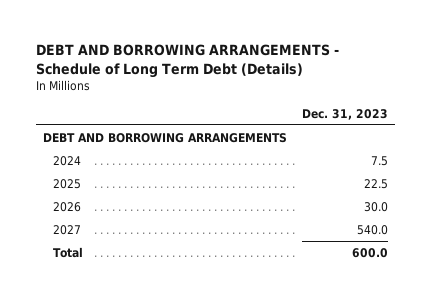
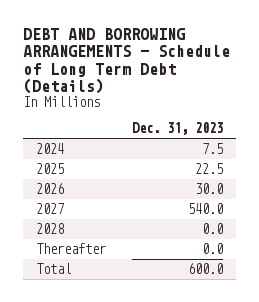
- DEBT AND BORROWING ARRANGEMENTS
+ 2028 | 0.0
+ Thereafter | 0.0

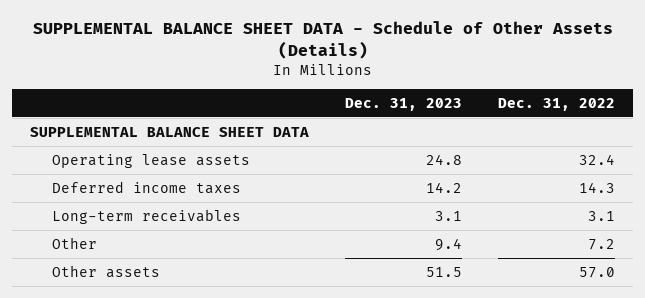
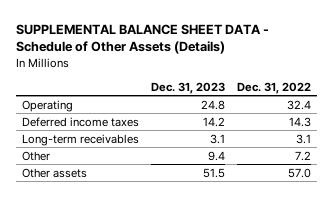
- SUPPLEMENTAL BALANCE SHEET DATA
- Operating lease assets | 24.8 | 32.4
+ Operating | 24.8 | 32.4

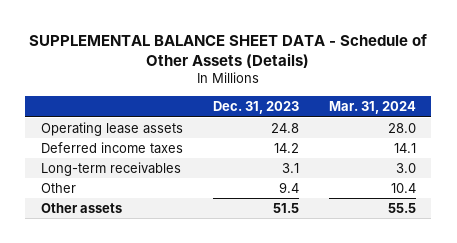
- | Dec. 31, 2023 | Dec. 31, 2022
+ | Dec. 31, 2023 | Mar. 31, 2024
- Operating | 24.8 | 32.4
+ Operating lease assets | 24.8 | 28.0

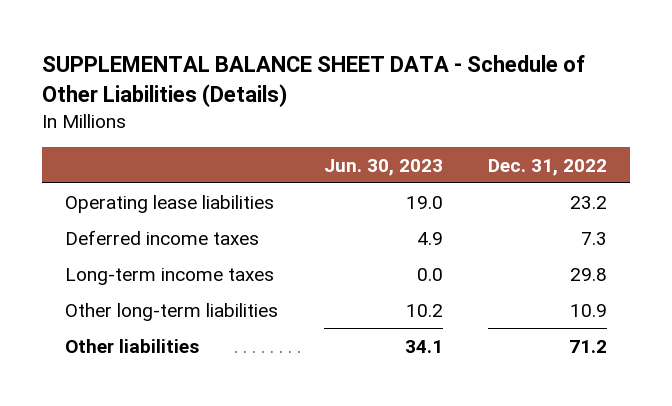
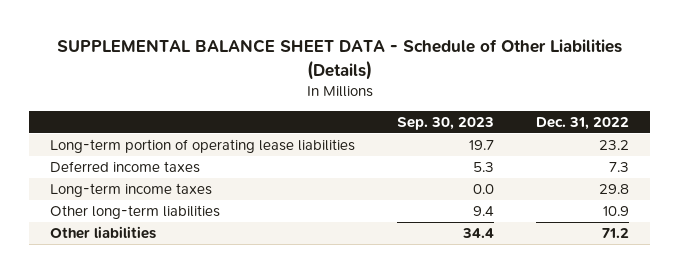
- | Jun. 30, 2023 | Dec. 31, 2022
+ | Sep. 30, 2023 | Dec. 31, 2022
- Operating lease liabilities | 19.0 | 23.2
+ Long-term portion of operating lease liabilities | 19.7 | 23.2

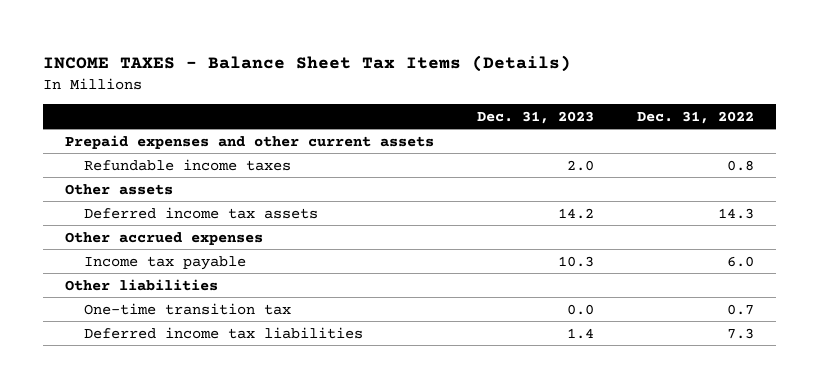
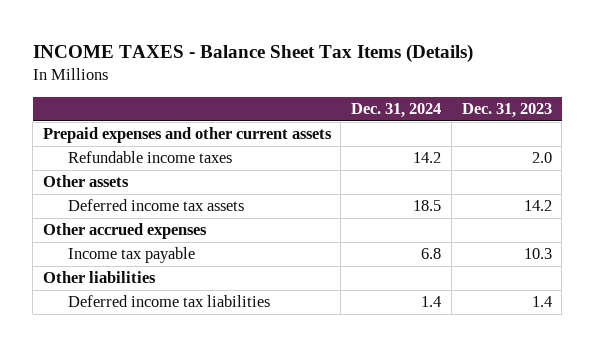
- | Dec. 31, 2023 | Dec. 31, 2022
+ | Dec. 31, 2024 | Dec. 31, 2023
- One-time transition tax | 0.0 | 0.7

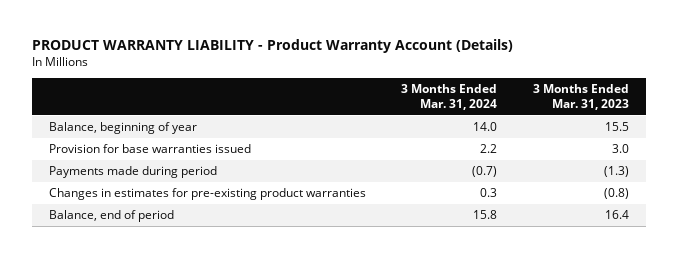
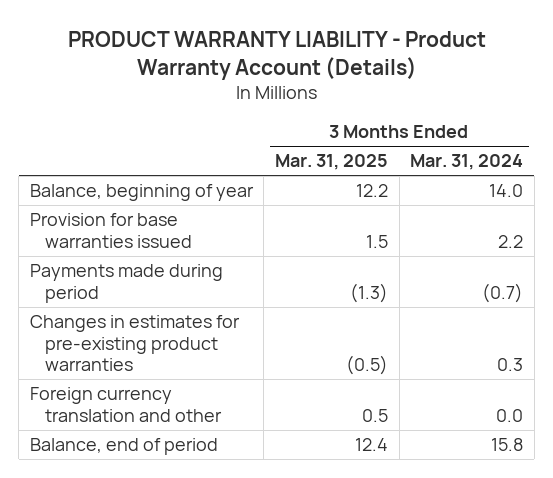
- | 3 Months Ended Mar. 31, 2024 | 3 Months Ended Mar. 31, 2023
+ | 3 Months Ended Mar. 31, 2025 | 3 Months Ended Mar. 31, 2024
+ Foreign currency translation and other | 0.5 | 0.0

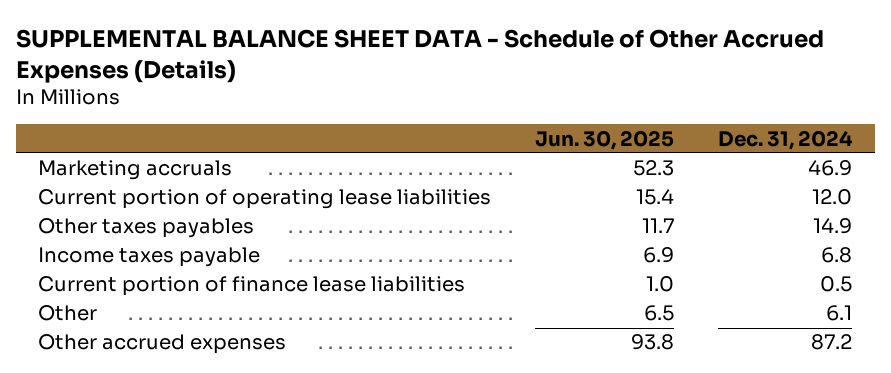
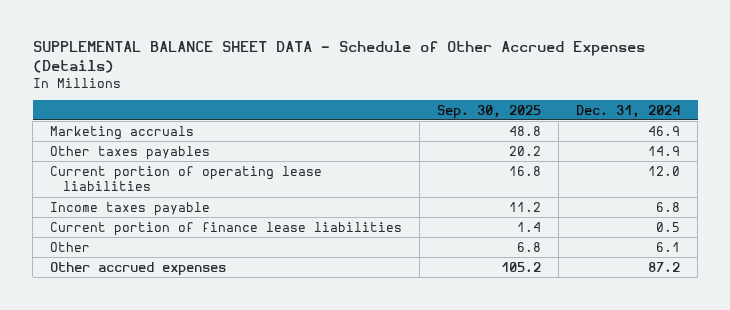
- | Jun. 30, 2025 | Dec. 31, 2024
+ | Sep. 30, 2025 | Dec. 31, 2024
moved down: Current portion of operating lease liabilities | 16.8 | 12.0

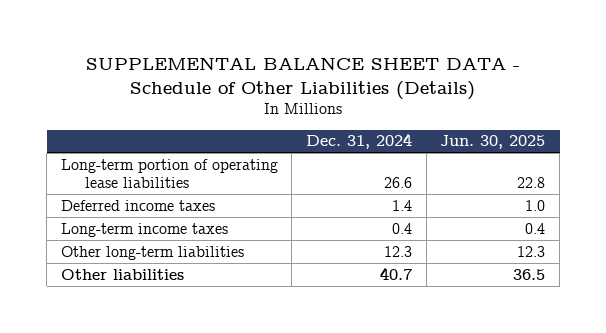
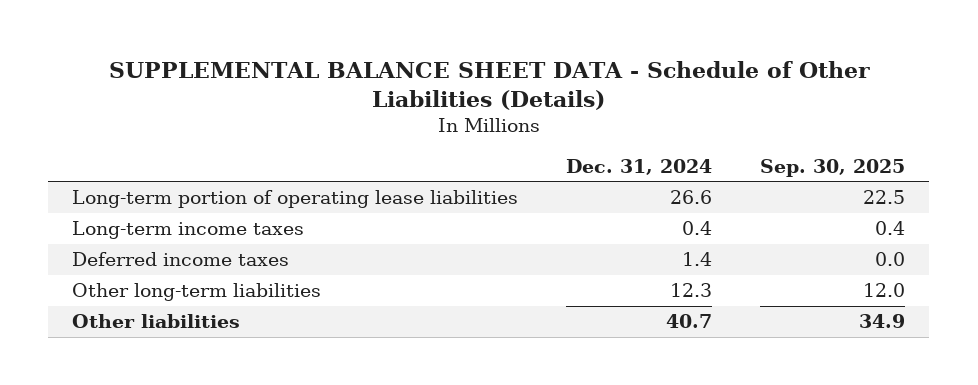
- | Dec. 31, 2024 | Jun. 30, 2025
+ | Dec. 31, 2024 | Sep. 30, 2025
moved down: Deferred income taxes | 1.4 | 0.0

